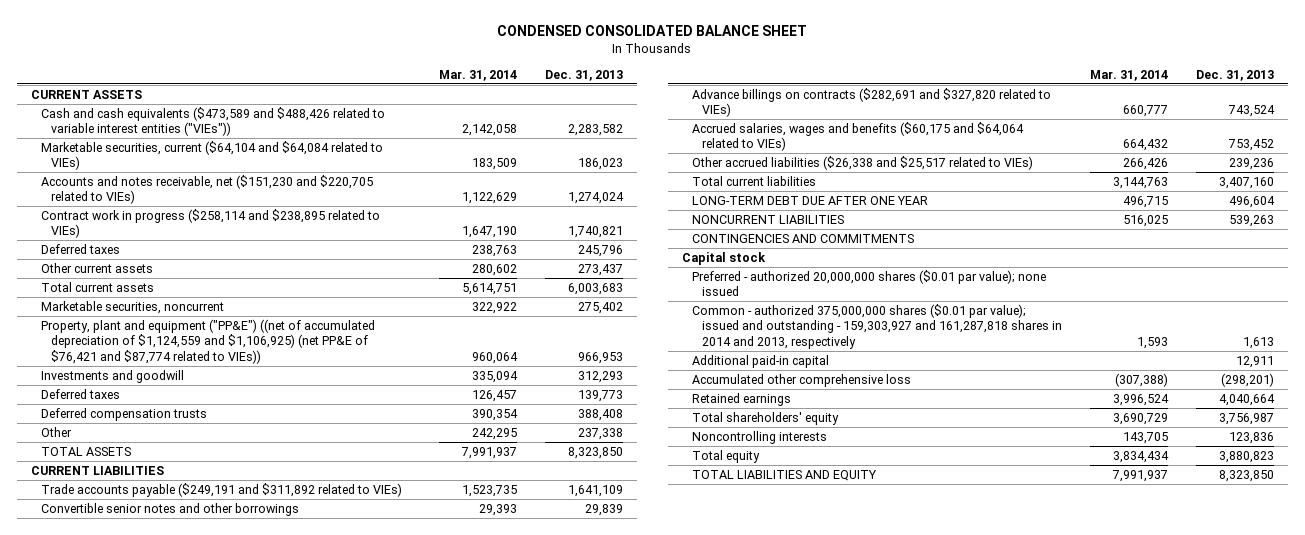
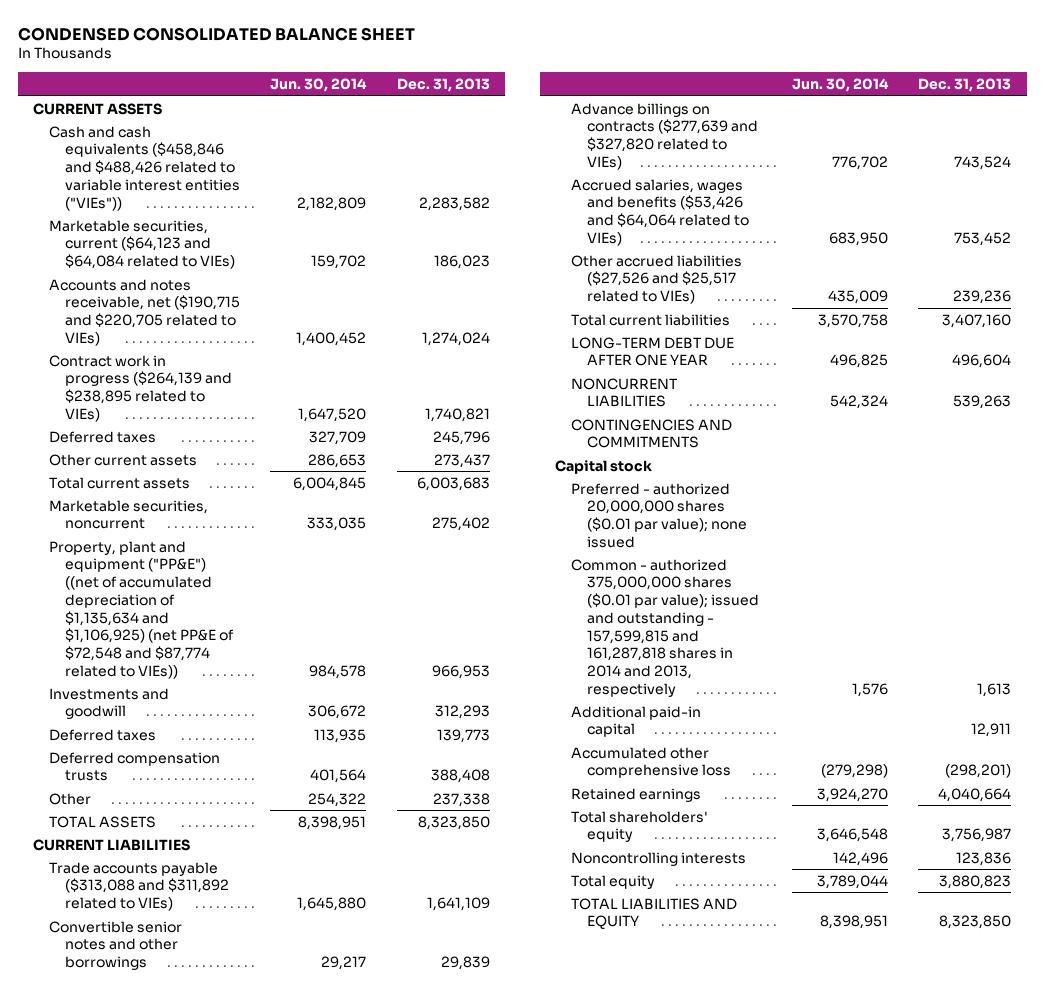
- | Mar. 31, 2014 | Dec. 31, 2013
+ | Jun. 30, 2014 | Dec. 31, 2013
- Cash and cash equivalents ($473,589 and $488,426 related to variable interest entities ("VIEs")) | 2,142,058 | 2,283,582
- Marketable securities, current ($64,104 and $64,084 related to VIEs) | 183,509 | 186,023
- Accounts and notes receivable, net ($151,230 and $220,705 related to VIEs) | 1,122,629 | 1,274,024
- Contract work in progress ($258,114 and $238,895 related to VIEs) | 1,647,190 | 1,740,821
+ Cash and cash equivalents ($458,846 and $488,426 related to variable interest entities ("VIEs")) | 2,182,809 | 2,283,582
+ Marketable securities, current ($64,123 and $64,084 related to VIEs) | 159,702 | 186,023
+ Accounts and notes receivable, net ($190,715 and $220,705 related to VIEs) | 1,400,452 | 1,274,024
+ Contract work in progress ($264,139 and $238,895 related to VIEs) | 1,647,520 | 1,740,821
- Property, plant and equipment ("PP&E") ((net of accumulated depreciation of $1,124,559 and $1,106,925) (net PP&E of $76,421 and $87,774 related to VIEs)) | 960,064 | 966,953
+ Property, plant and equipment ("PP&E") ((net of accumulated depreciation of $1,135,634 and $1,106,925) (net PP&E of $72,548 and $87,774 related to VIEs)) | 984,578 | 966,953
- Trade accounts payable ($249,191 and $311,892 related to VIEs) | 1,523,735 | 1,641,109
+ Trade accounts payable ($313,088 and $311,892 related to VIEs) | 1,645,880 | 1,641,109
- Advance billings on contracts ($282,691 and $327,820 related to VIEs) | 660,777 | 743,524
- Accrued salaries, wages and benefits ($60,175 and $64,064 related to VIEs) | 664,432 | 753,452
- Other accrued liabilities ($26,338 and $25,517 related to VIEs) | 266,426 | 239,236
+ Advance billings on contracts ($277,639 and $327,820 related to VIEs) | 776,702 | 743,524
+ Accrued salaries, wages and benefits ($53,426 and $64,064 related to VIEs) | 683,950 | 753,452
+ Other accrued liabilities ($27,526 and $25,517 related to VIEs) | 435,009 | 239,236
- Common - authorized 375,000,000 shares ($0.01 par value); issued and outstanding - 159,303,927 and 161,287,818 shares in 2014 and 2013, respectively | 1,593 | 1,613
+ Common - authorized 375,000,000 shares ($0.01 par value); issued and outstanding - 157,599,815 and 161,287,818 shares in 2014 and 2013, respectively | 1,576 | 1,613

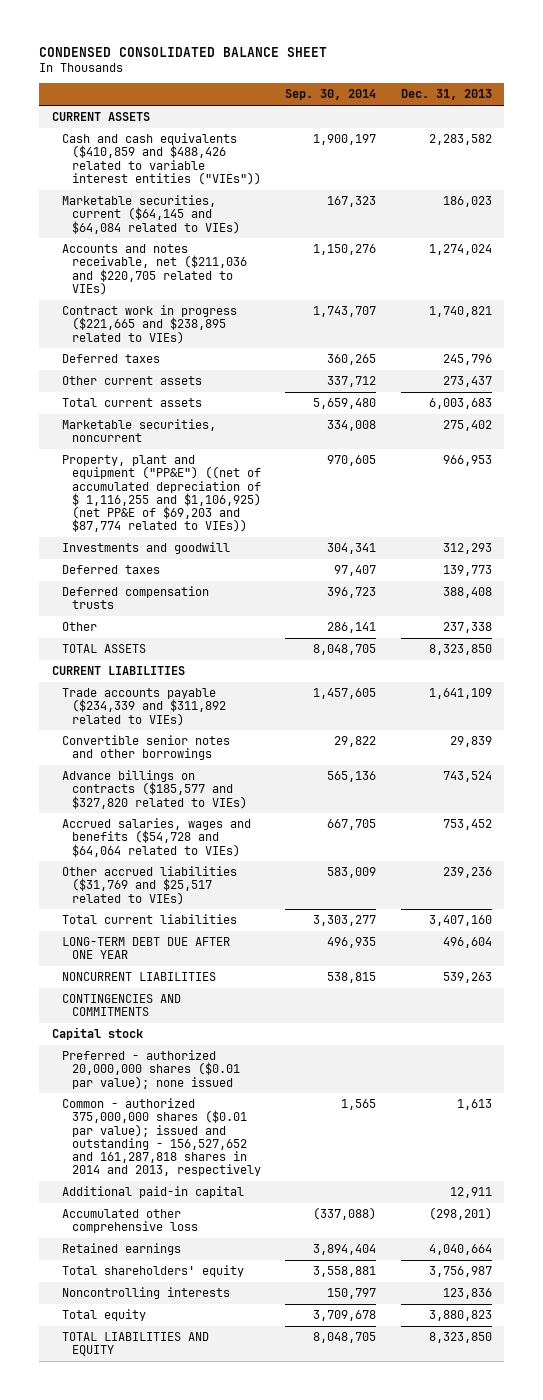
- | Jun. 30, 2014 | Dec. 31, 2013
+ | Sep. 30, 2014 | Dec. 31, 2013
- Cash and cash equivalents ($458,846 and $488,426 related to variable interest entities ("VIEs")) | 2,182,809 | 2,283,582
- Marketable securities, current ($64,123 and $64,084 related to VIEs) | 159,702 | 186,023
- Accounts and notes receivable, net ($190,715 and $220,705 related to VIEs) | 1,400,452 | 1,274,024
- Contract work in progress ($264,139 and $238,895 related to VIEs) | 1,647,520 | 1,740,821
+ Cash and cash equivalents ($410,859 and $488,426 related to variable interest entities ("VIEs")) | 1,900,197 | 2,283,582
+ Marketable securities, current ($64,145 and $64,084 related to VIEs) | 167,323 | 186,023
+ Accounts and notes receivable, net ($211,036 and $220,705 related to VIEs) | 1,150,276 | 1,274,024
+ Contract work in progress ($221,665 and $238,895 related to VIEs) | 1,743,707 | 1,740,821
- Property, plant and equipment ("PP&E") ((net of accumulated depreciation of $1,135,634 and $1,106,925) (net PP&E of $72,548 and $87,774 related to VIEs)) | 984,578 | 966,953
+ Property, plant and equipment ("PP&E") ((net of accumulated depreciation of $ 1,116,255 and $1,106,925) (net PP&E of $69,203 and $87,774 related to VIEs)) | 970,605 | 966,953
- Trade accounts payable ($313,088 and $311,892 related to VIEs) | 1,645,880 | 1,641,109
+ Trade accounts payable ($234,339 and $311,892 related to VIEs) | 1,457,605 | 1,641,109
- Advance billings on contracts ($277,639 and $327,820 related to VIEs) | 776,702 | 743,524
- Accrued salaries, wages and benefits ($53,426 and $64,064 related to VIEs) | 683,950 | 753,452
- Other accrued liabilities ($27,526 and $25,517 related to VIEs) | 435,009 | 239,236
+ Advance billings on contracts ($185,577 and $327,820 related to VIEs) | 565,136 | 743,524
+ Accrued salaries, wages and benefits ($54,728 and $64,064 related to VIEs) | 667,705 | 753,452
+ Other accrued liabilities ($31,769 and $25,517 related to VIEs) | 583,009 | 239,236
- Common - authorized 375,000,000 shares ($0.01 par value); issued and outstanding - 157,599,815 and 161,287,818 shares in 2014 and 2013, respectively | 1,576 | 1,613
+ Common - authorized 375,000,000 shares ($0.01 par value); issued and outstanding - 156,527,652 and 161,287,818 shares in 2014 and 2013, respectively | 1,565 | 1,613

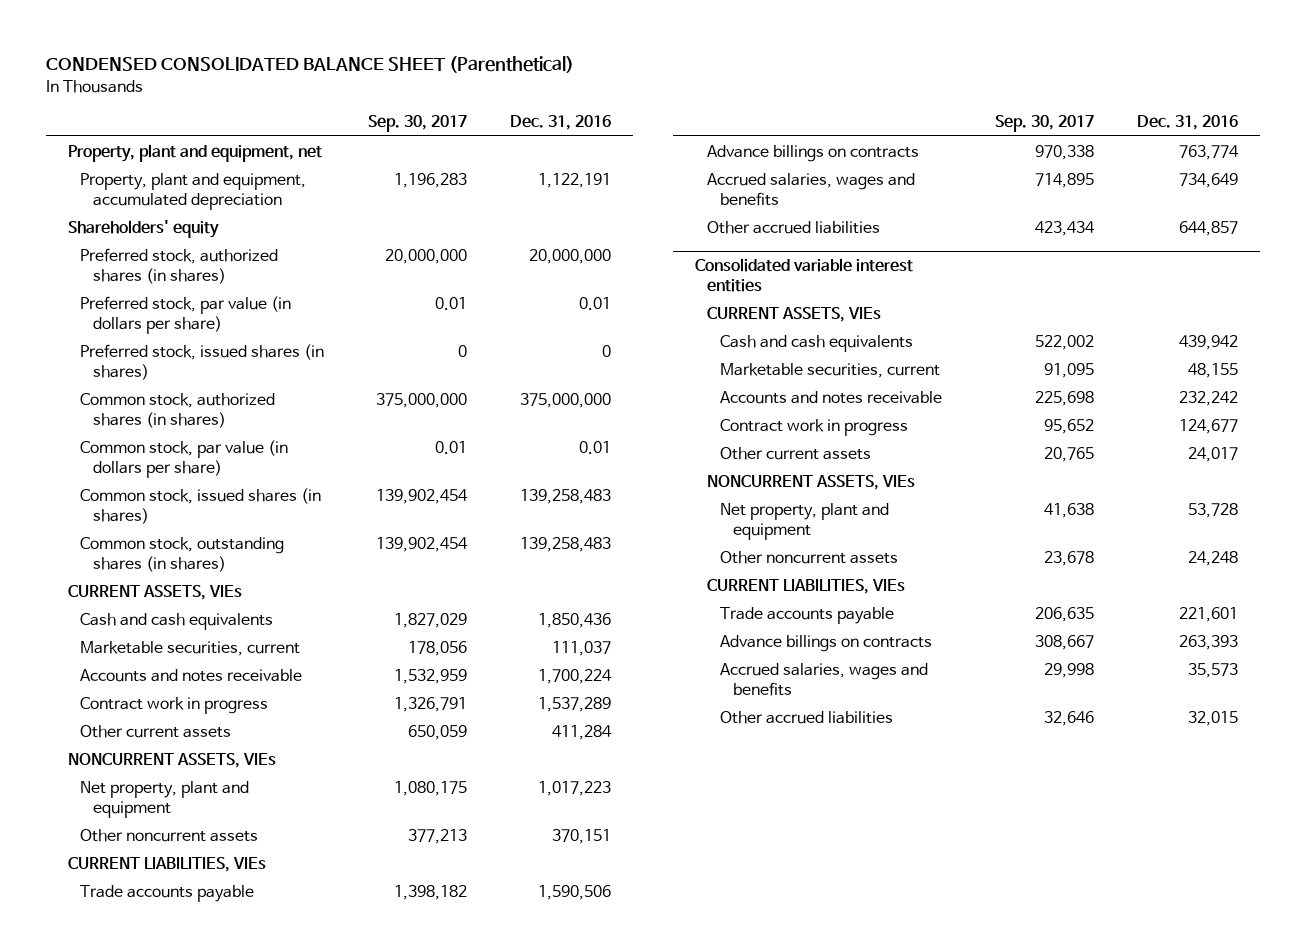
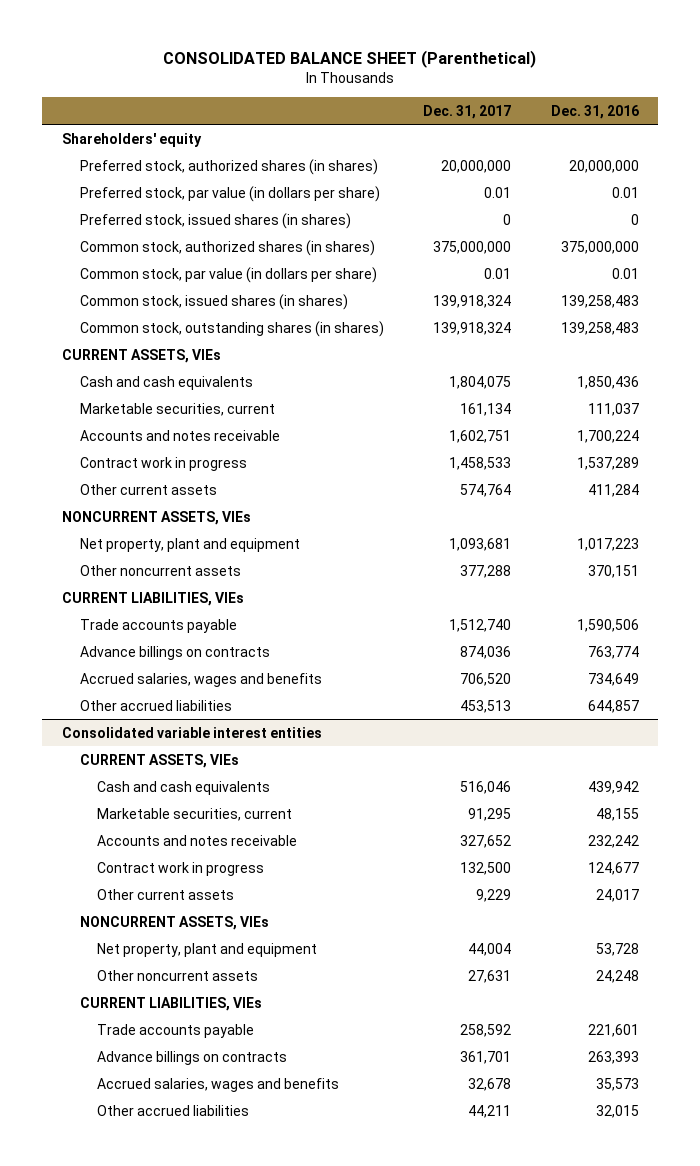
- CONDENSED CONSOLIDATED BALANCE SHEET (Parenthetical)
+ CONSOLIDATED BALANCE SHEET (Parenthetical)
- | Sep. 30, 2017 | Dec. 31, 2016
+ | Dec. 31, 2017 | Dec. 31, 2016
- Property, plant and equipment, net
- Property, plant and equipment, accumulated depreciation | 1,196,283 | 1,122,191

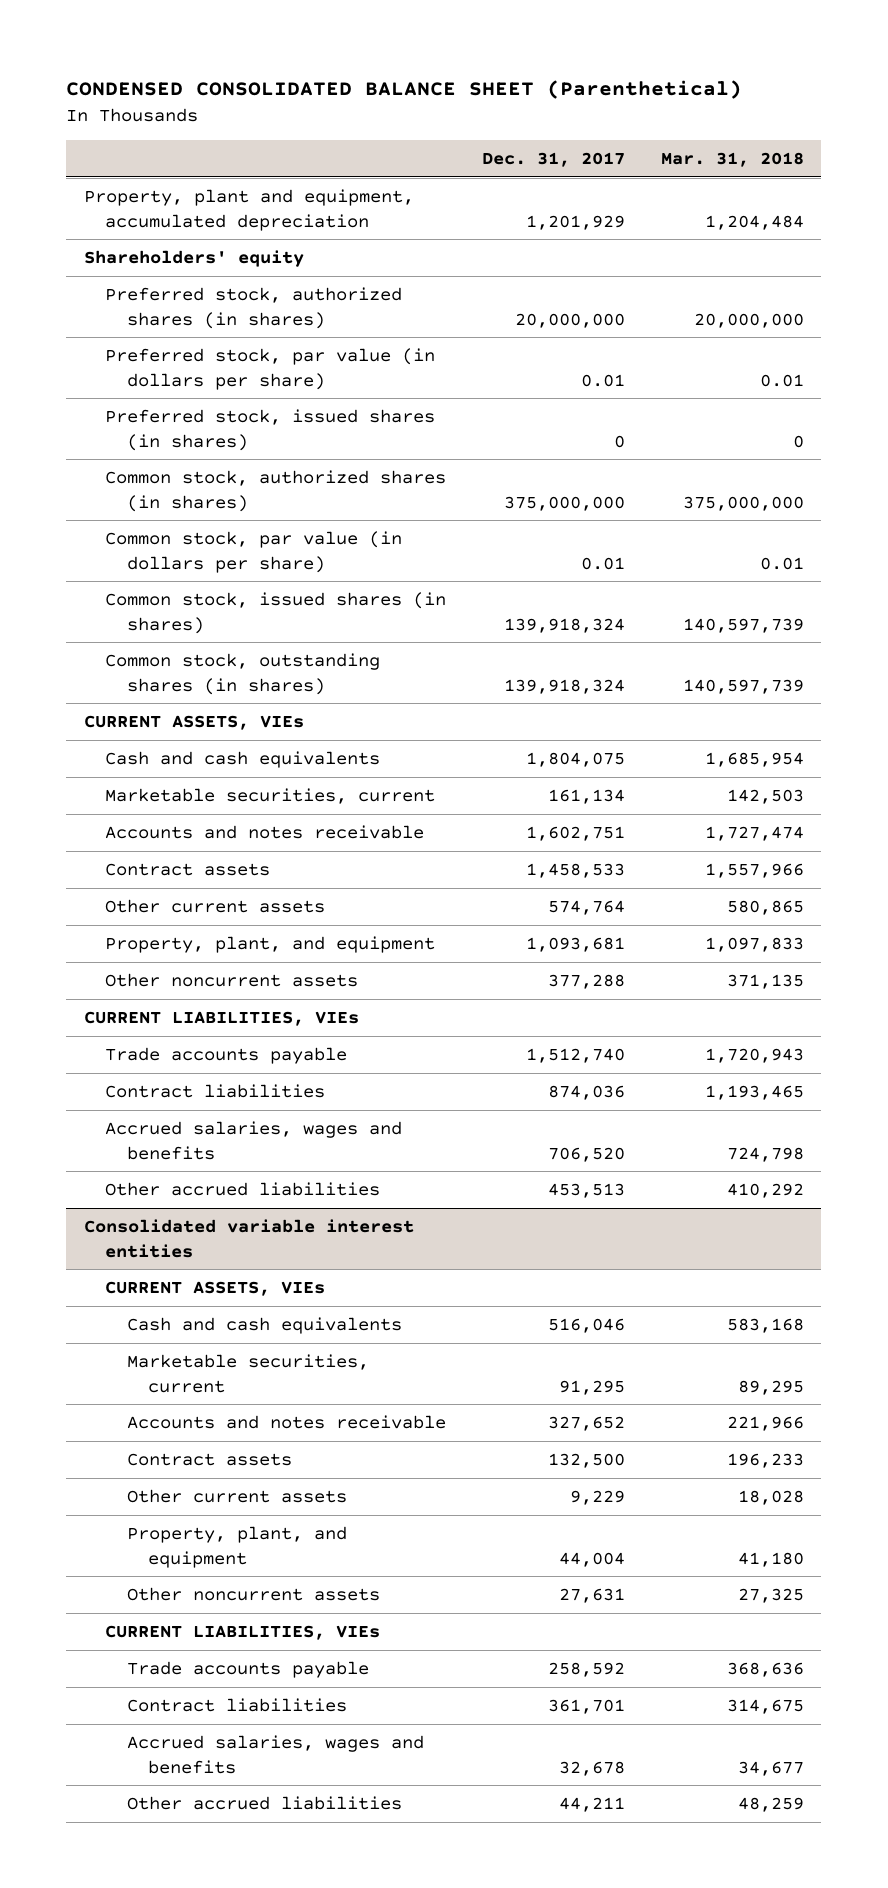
- CONSOLIDATED BALANCE SHEET (Parenthetical)
+ CONDENSED CONSOLIDATED BALANCE SHEET (Parenthetical)
- | Dec. 31, 2017 | Dec. 31, 2016
+ | Dec. 31, 2017 | Mar. 31, 2018
+ Property, plant and equipment, accumulated depreciation | 1,201,929 | 1,204,484
- Contract work in progress | 1,458,533 | 1,537,289
+ Contract assets | 1,458,533 | 1,557,966
- NONCURRENT ASSETS, VIEs
- Net property, plant and equipment | 1,093,681 | 1,017,223
+ Property, plant, and equipment | 1,093,681 | 1,097,833
- Advance billings on contracts | 874,036 | 763,774
+ Contract liabilities | 874,036 | 1,193,465
@ Consolidated variable interest entities
- Contract work in progress | 132,500 | 124,677
+ Contract assets | 132,500 | 196,233
- NONCURRENT ASSETS, VIEs
- Net property, plant and equipment | 44,004 | 53,728
+ Property, plant, and equipment | 44,004 | 41,180
- Advance billings on contracts | 361,701 | 263,393
+ Contract liabilities | 361,701 | 314,675

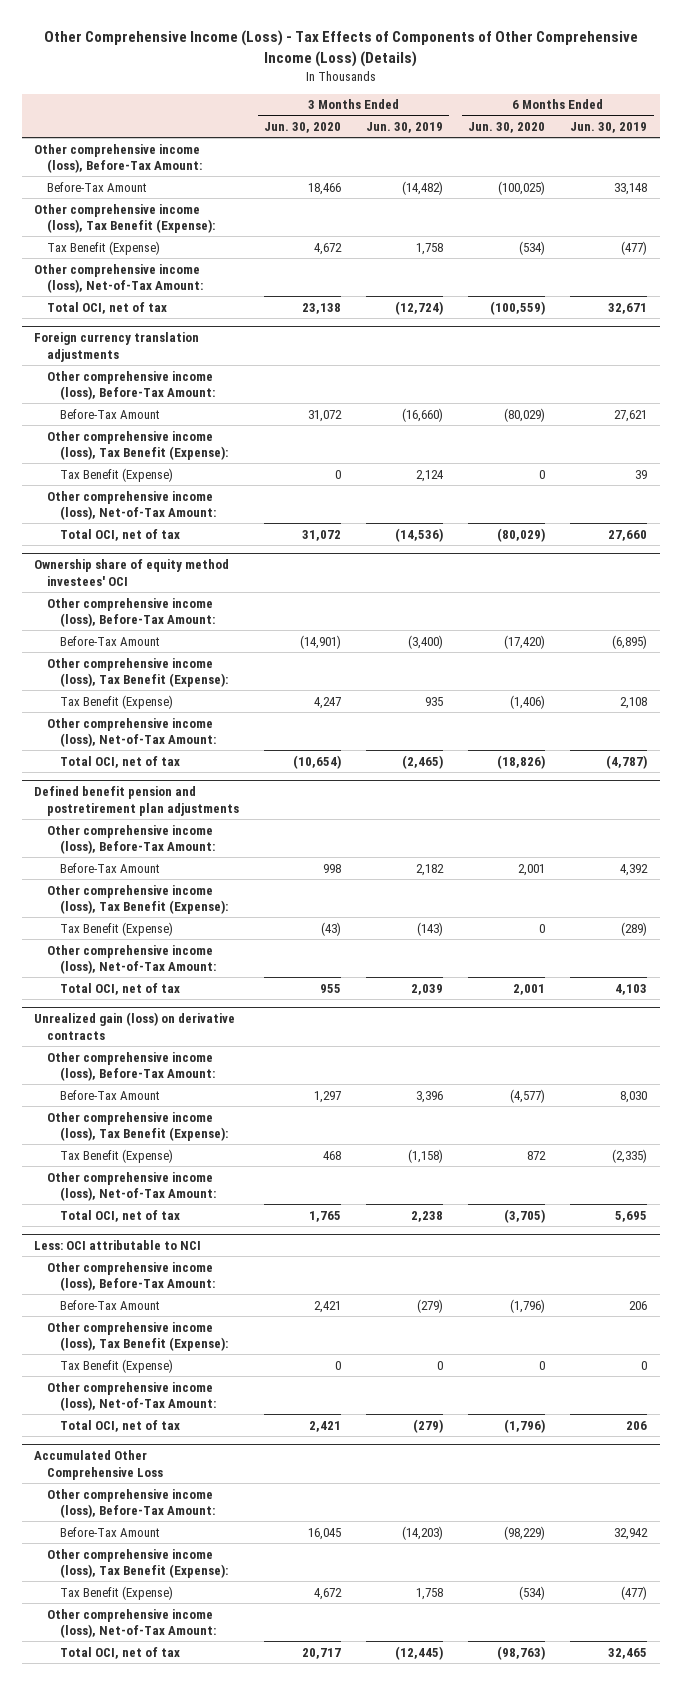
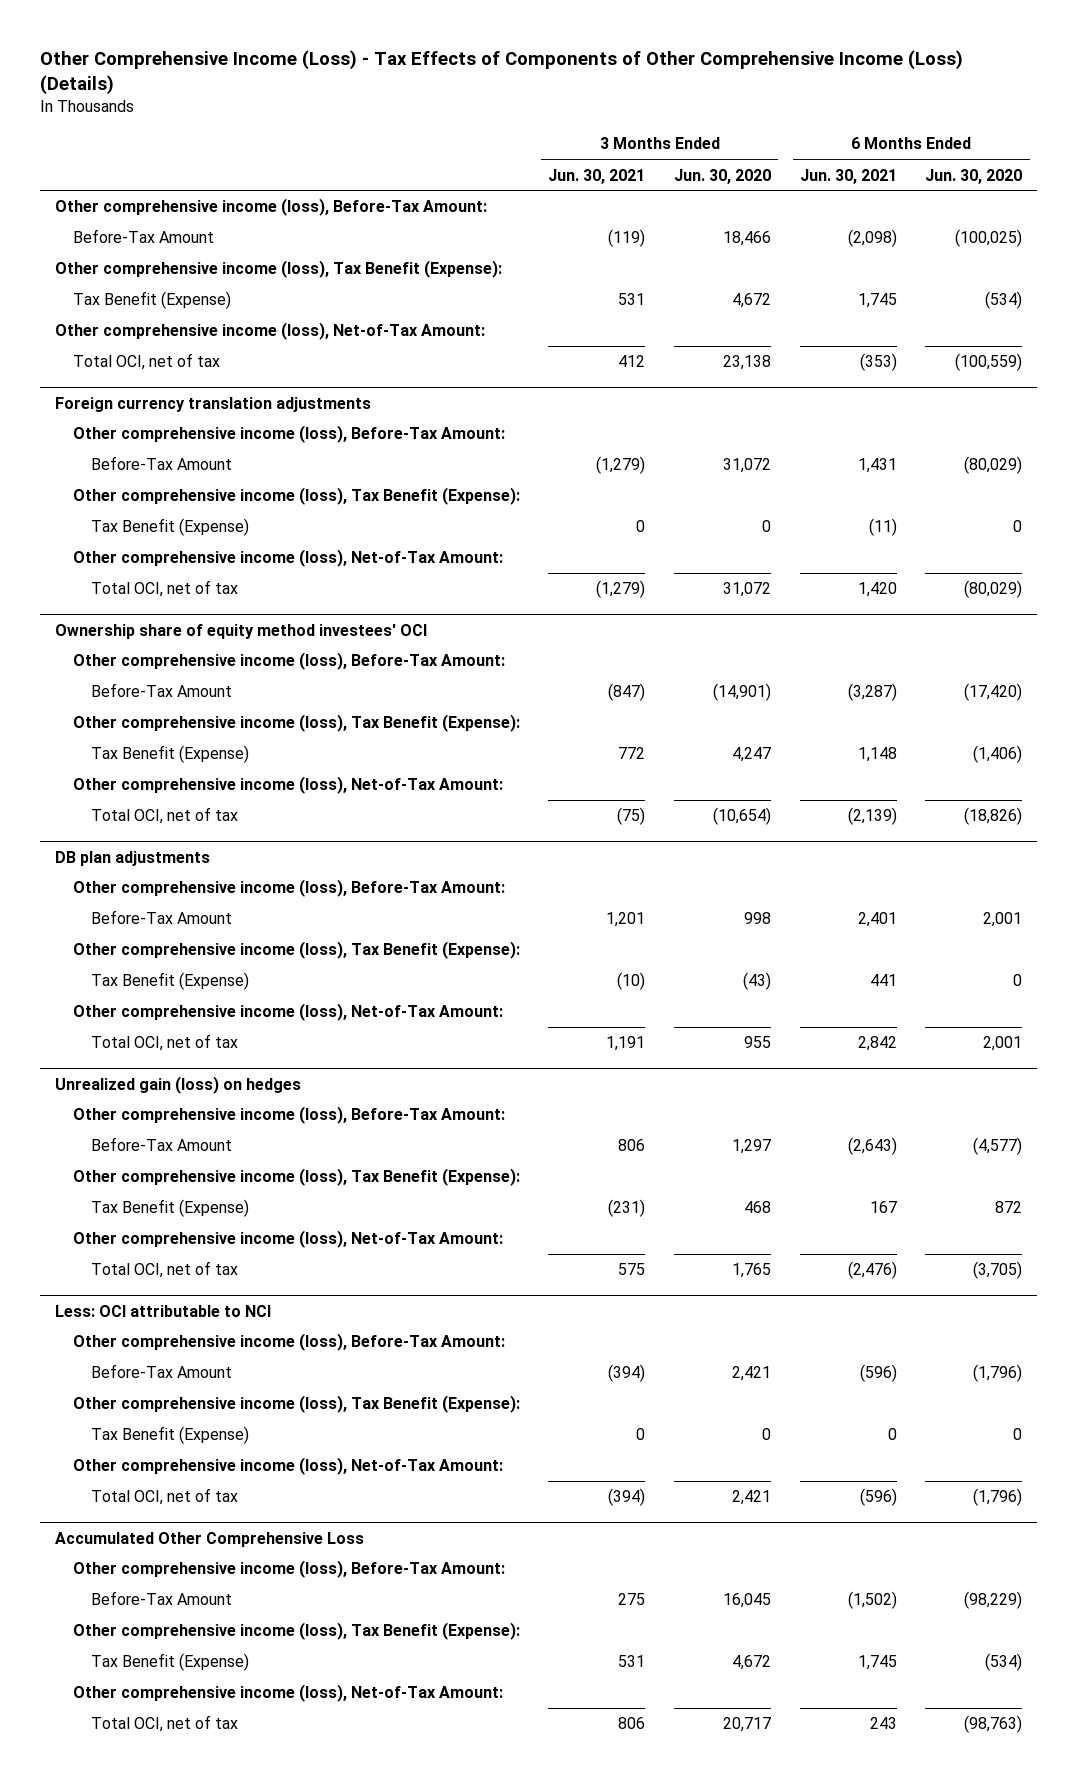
- | 3 Months Ended Jun. 30, 2020 | 3 Months Ended Jun. 30, 2019 | 6 Months Ended Jun. 30, 2020 | 6 Months Ended Jun. 30, 2019
+ | 3 Months Ended Jun. 30, 2021 | 3 Months Ended Jun. 30, 2020 | 6 Months Ended Jun. 30, 2021 | 6 Months Ended Jun. 30, 2020
- Defined benefit pension and postretirement plan adjustments
+ DB plan adjustments
- Unrealized gain (loss) on derivative contracts
+ Unrealized gain (loss) on hedges

